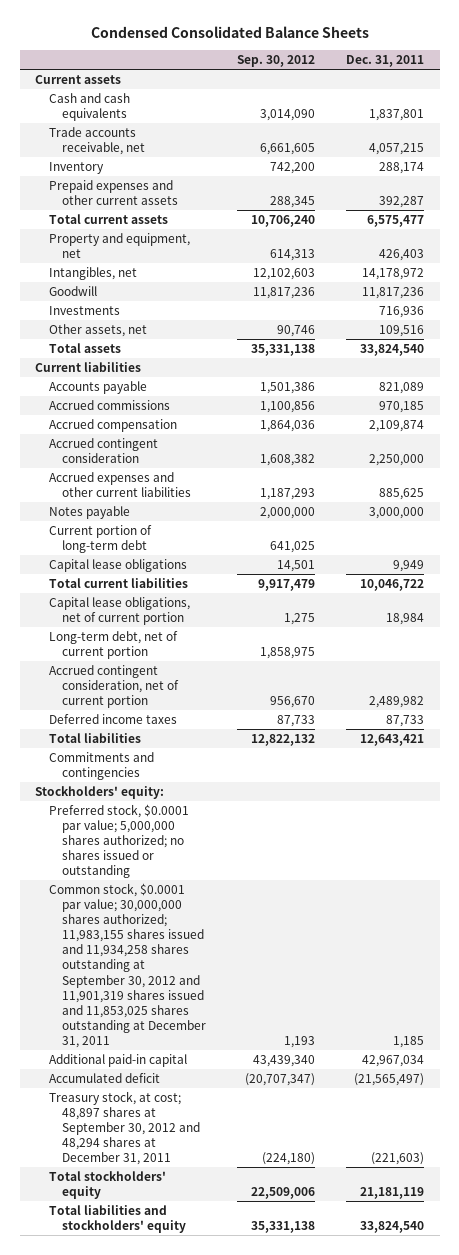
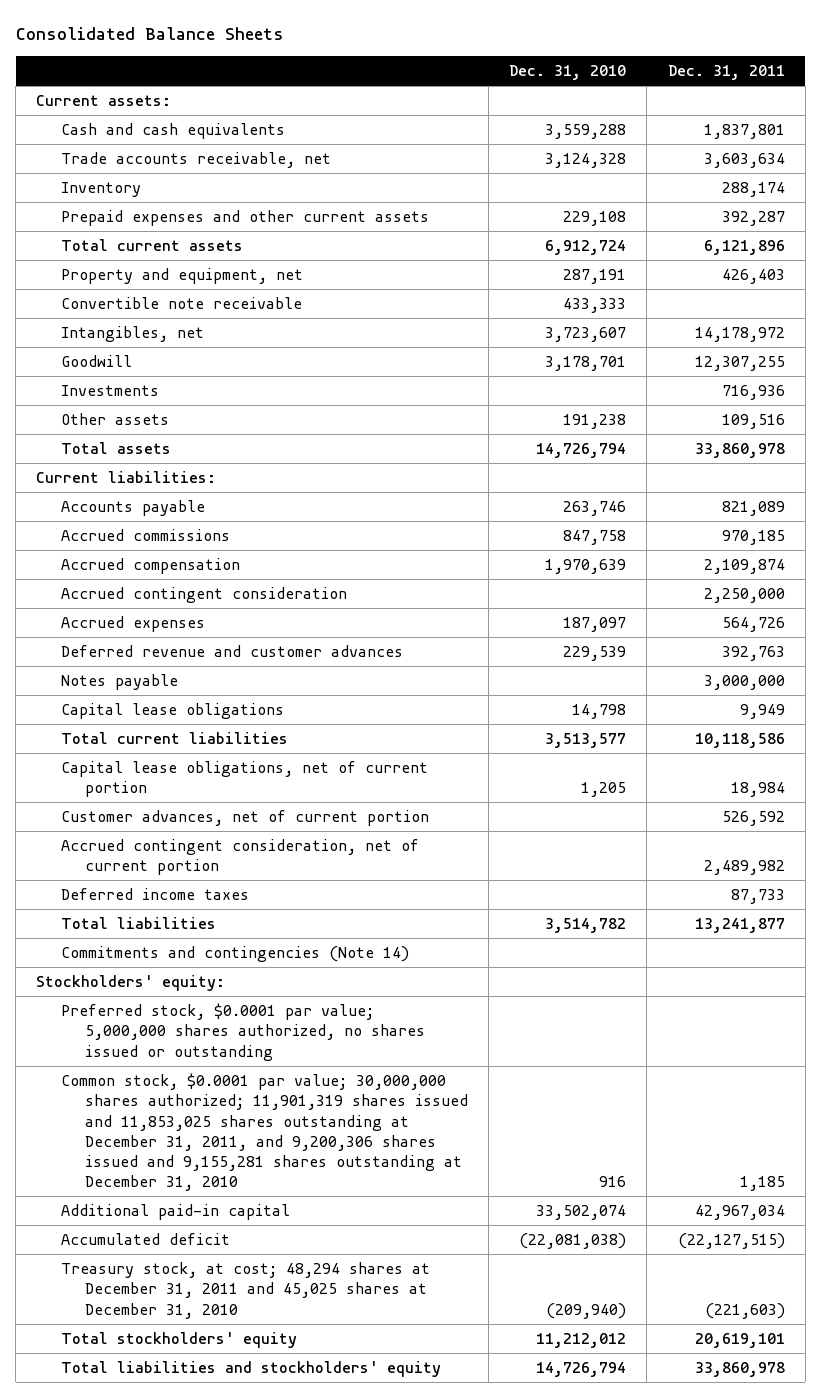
- Condensed Consolidated Balance Sheets
+ Consolidated Balance Sheets
- | Sep. 30, 2012 | Dec. 31, 2011
+ | Dec. 31, 2010 | Dec. 31, 2011
- Current assets
+ Current assets:
- Trade accounts receivable, net | 6,661,605 | 4,057,215
+ Trade accounts receivable, net | 3,124,328 | 3,603,634
- Total current assets | 10,706,240 | 6,575,477
+ Total current assets | 6,912,724 | 6,121,896
+ Convertible note receivable | 433,333 |
- Goodwill | 11,817,236 | 11,817,236
+ Goodwill | 3,178,701 | 12,307,255
- Other assets, net | 90,746 | 109,516
- Total assets | 35,331,138 | 33,824,540
- Current liabilities
+ Other assets | 191,238 | 109,516
+ Total assets | 14,726,794 | 33,860,978
+ Current liabilities:
- Accrued expenses and other current liabilities | 1,187,293 | 885,625
+ Accrued expenses | 187,097 | 564,726
+ Deferred revenue and customer advances | 229,539 | 392,763
- Current portion of long-term debt | 641,025 |
- Total current liabilities | 9,917,479 | 10,046,722
+ Total current liabilities | 3,513,577 | 10,118,586
- Long-term debt, net of current portion | 1,858,975 |
+ Customer advances, net of current portion | | 526,592
- Total liabilities | 12,822,132 | 12,643,421
- Commitments and contingencies
+ Total liabilities | 3,514,782 | 13,241,877
+ Commitments and contingencies (Note 14)
- Preferred stock, $0.0001 par value; 5,000,000 shares authorized; no shares issued or outstanding
- Common stock, $0.0001 par value; 30,000,000 shares authorized; 11,983,155 shares issued and 11,934,258 shares outstanding at September 30, 2012 and 11,901,319 shares issued and 11,853,025 shares outstanding at December 31, 2011 | 1,193 | 1,185
+ Preferred stock, $0.0001 par value; 5,000,000 shares authorized, no shares issued or outstanding
+ Common stock, $0.0001 par value; 30,000,000 shares authorized; 11,901,319 shares issued and 11,853,025 shares outstanding at December 31, 2011, and 9,200,306 shares issued and 9,155,281 shares outstanding at December 31, 2010 | 916 | 1,185
- Accumulated deficit | (20,707,347) | (21,565,497)
- Treasury stock, at cost; 48,897 shares at September 30, 2012 and 48,294 shares at December 31, 2011 | (224,180) | (221,603)
- Total stockholders' equity | 22,509,006 | 21,181,119
- Total liabilities and stockholders' equity | 35,331,138 | 33,824,540
+ Accumulated deficit | (22,081,038) | (22,127,515)
+ Treasury stock, at cost; 48,294 shares at December 31, 2011 and 45,025 shares at December 31, 2010 | (209,940) | (221,603)
+ Total stockholders' equity | 11,212,012 | 20,619,101
+ Total liabilities and stockholders' equity | 14,726,794 | 33,860,978

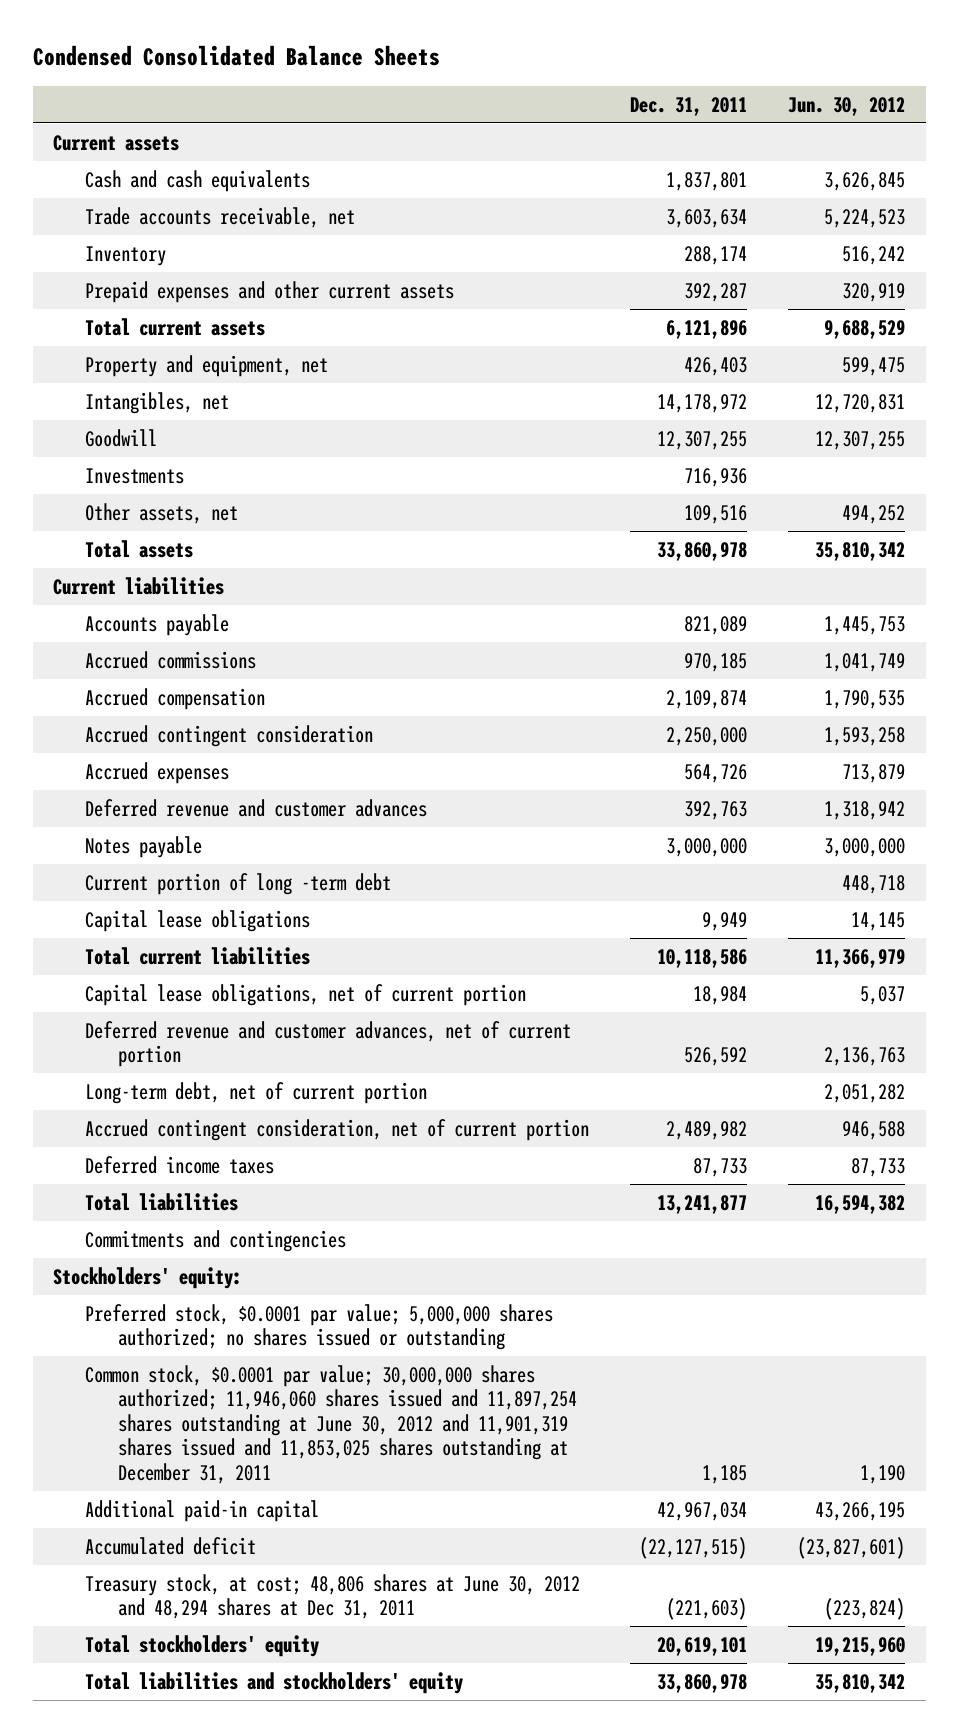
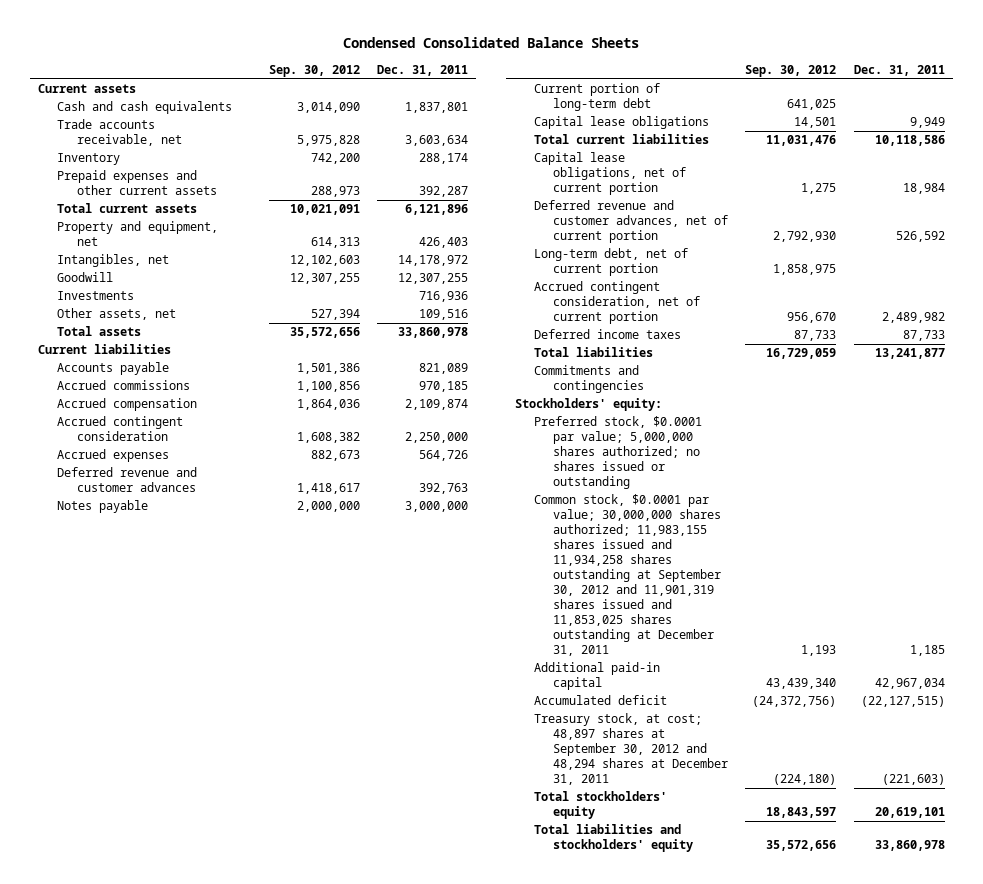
- | Dec. 31, 2011 | Jun. 30, 2012
+ | Sep. 30, 2012 | Dec. 31, 2011
- Current portion of long -term debt | | 448,718
+ Current portion of long-term debt | 641,025 |
- Common stock, $0.0001 par value; 30,000,000 shares authorized; 11,946,060 shares issued and 11,897,254 shares outstanding at June 30, 2012 and 11,901,319 shares issued and 11,853,025 shares outstanding at December 31, 2011 | 1,185 | 1,190
+ Common stock, $0.0001 par value; 30,000,000 shares authorized; 11,983,155 shares issued and 11,934,258 shares outstanding at September 30, 2012 and 11,901,319 shares issued and 11,853,025 shares outstanding at December 31, 2011 | 1,193 | 1,185
- Treasury stock, at cost; 48,806 shares at June 30, 2012 and 48,294 shares at Dec 31, 2011 | (221,603) | (223,824)
+ Treasury stock, at cost; 48,897 shares at September 30, 2012 and 48,294 shares at December 31, 2011 | (224,180) | (221,603)

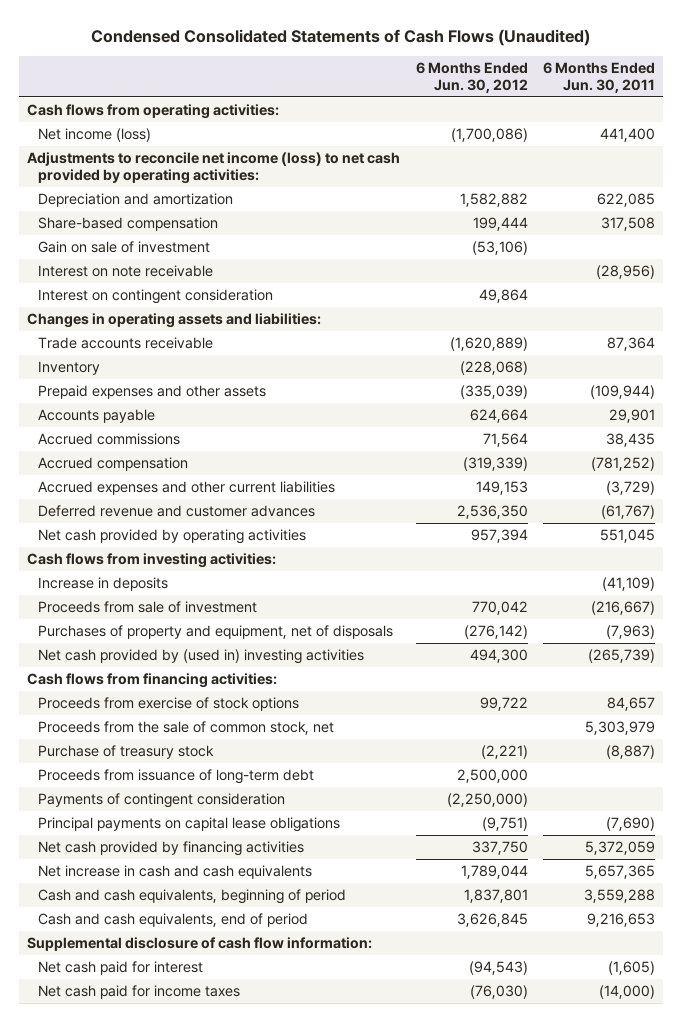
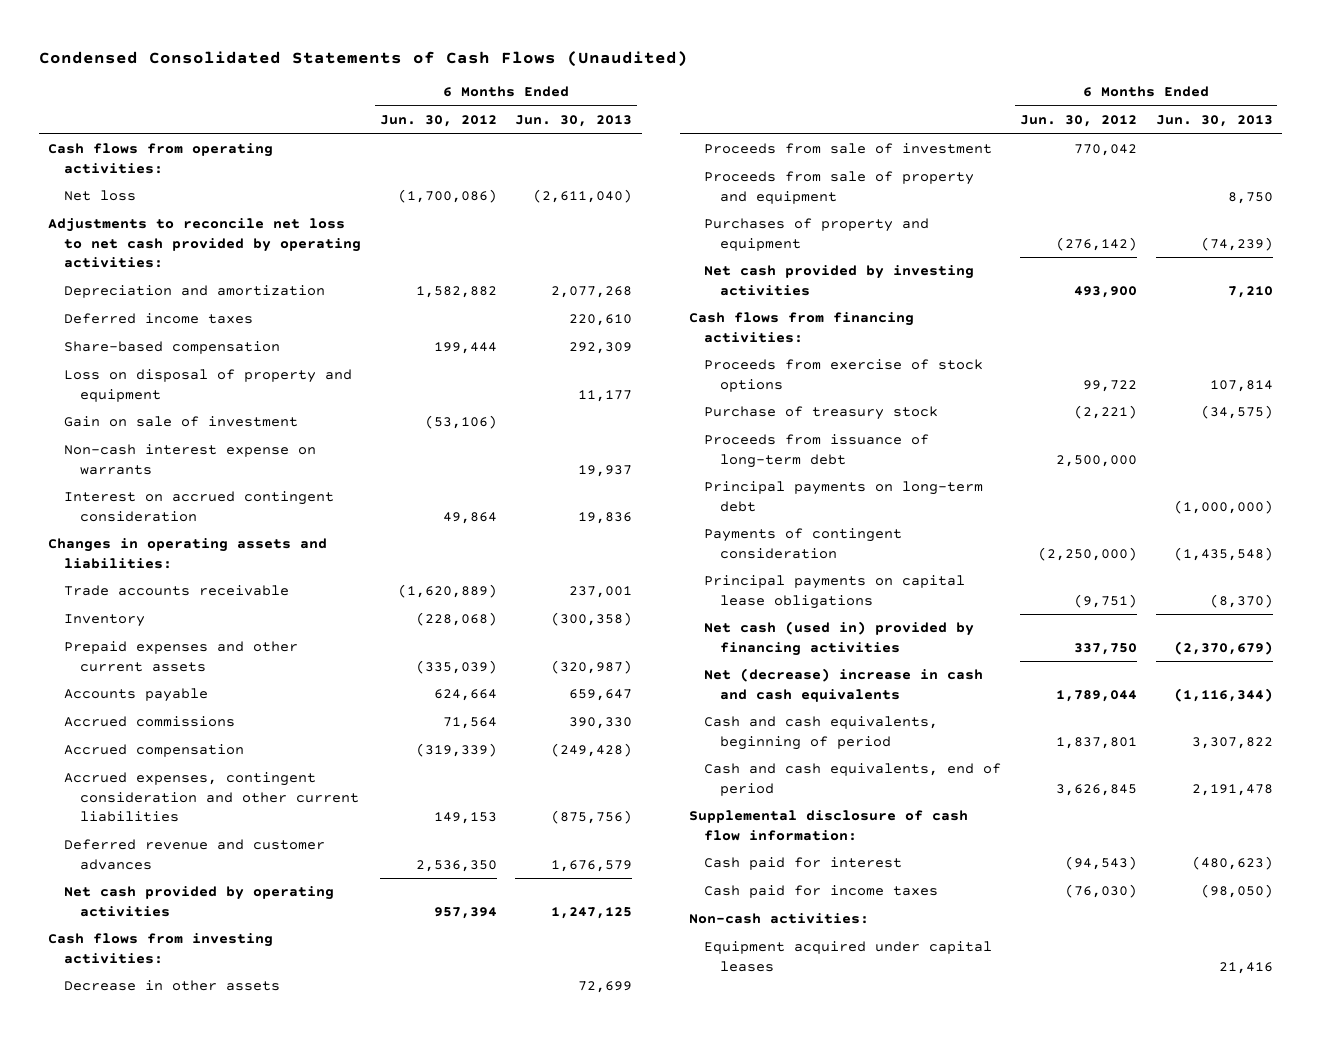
- | 6 Months Ended Jun. 30, 2012 | 6 Months Ended Jun. 30, 2011
+ | 6 Months Ended Jun. 30, 2012 | 6 Months Ended Jun. 30, 2013
- Net income (loss) | (1,700,086) | 441,400
- Adjustments to reconcile net income (loss) to net cash provided by operating activities:
+ Net loss | (1,700,086) | (2,611,040)
+ Adjustments to reconcile net loss to net cash provided by operating activities:
+ Deferred income taxes | | 220,610
+ Loss on disposal of property and equipment | | 11,177
- Interest on note receivable | | (28,956)
- Interest on contingent consideration | 49,864 |
+ Non-cash interest expense on warrants | | 19,937
+ Interest on accrued contingent consideration | 49,864 | 19,836
- Prepaid expenses and other assets | (335,039) | (109,944)
+ Prepaid expenses and other current assets | (335,039) | (320,987)
- Accrued expenses and other current liabilities | 149,153 | (3,729)
+ Accrued expenses, contingent consideration and other current liabilities | 149,153 | (875,756)
- Increase in deposits | | (41,109)
+ Decrease in other assets | | 72,699
- Purchases of property and equipment, net of disposals | (276,142) | (7,963)
- Net cash provided by (used in) investing activities | 494,300 | (265,739)
+ Proceeds from sale of property and equipment | | 8,750
+ Purchases of property and equipment | (276,142) | (74,239)
+ Net cash provided by investing activities | 493,900 | 7,210
- Proceeds from the sale of common stock, net | | 5,303,979
+ Principal payments on long-term debt | | (1,000,000)
- Net cash provided by financing activities | 337,750 | 5,372,059
- Net increase in cash and cash equivalents | 1,789,044 | 5,657,365
+ Net cash (used in) provided by financing activities | 337,750 | (2,370,679)
+ Net (decrease) increase in cash and cash equivalents | 1,789,044 | (1,116,344)
- Net cash paid for interest | (94,543) | (1,605)
- Net cash paid for income taxes | (76,030) | (14,000)
+ Cash paid for interest | (94,543) | (480,623)
+ Cash paid for income taxes | (76,030) | (98,050)
+ Non-cash activities:
+ Equipment acquired under capital leases | | 21,416

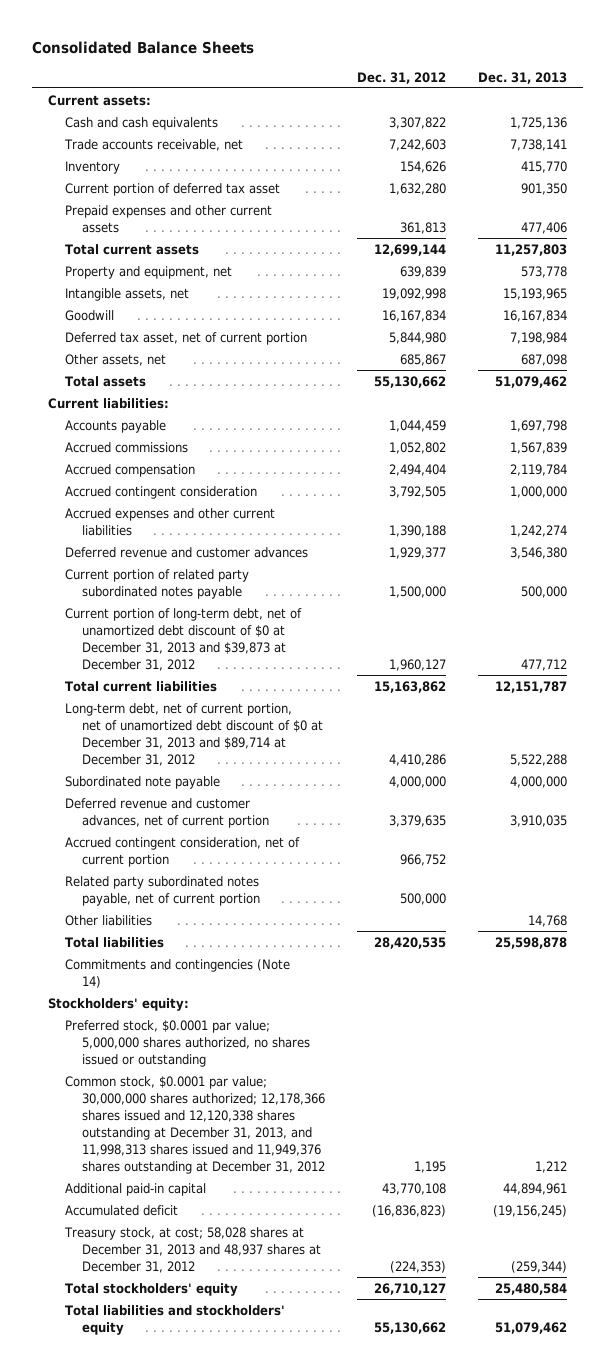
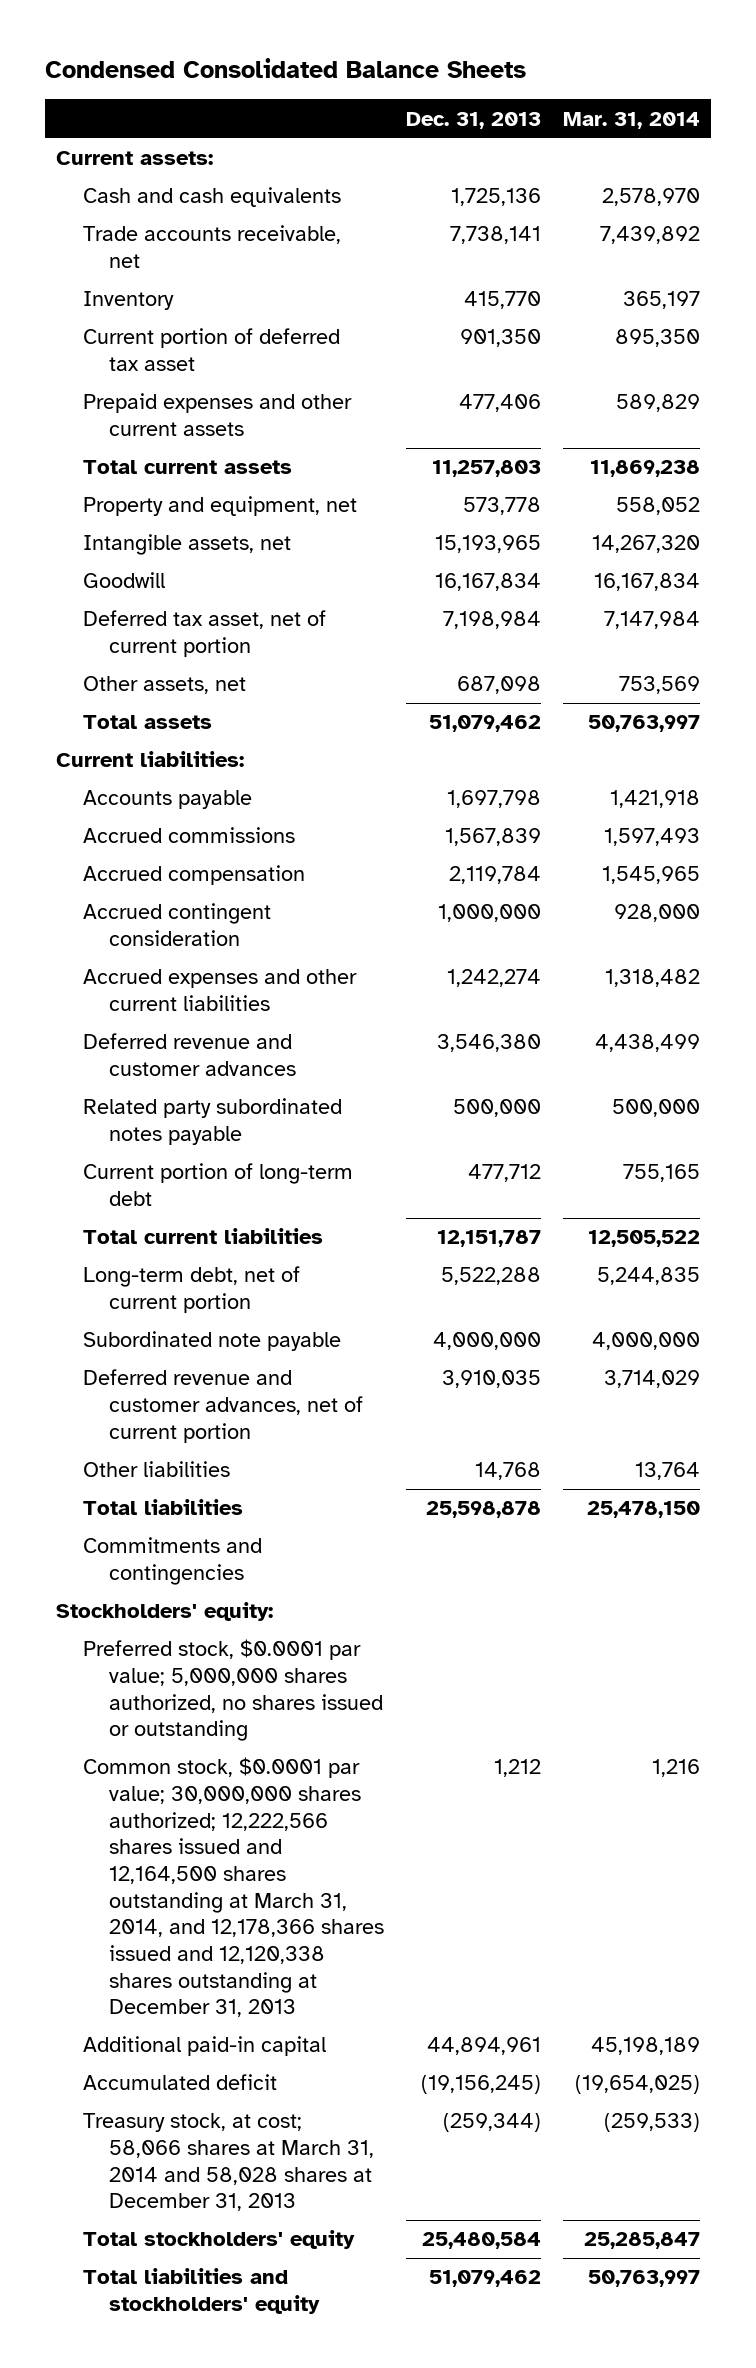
- Consolidated Balance Sheets
+ Condensed Consolidated Balance Sheets
- | Dec. 31, 2012 | Dec. 31, 2013
+ | Dec. 31, 2013 | Mar. 31, 2014
- Current portion of related party subordinated notes payable | 1,500,000 | 500,000
- Current portion of long-term debt, net of unamortized debt discount of $0 at December 31, 2013 and $39,873 at December 31, 2012 | 1,960,127 | 477,712
+ Related party subordinated notes payable | 500,000 | 500,000
+ Current portion of long-term debt | 477,712 | 755,165
- Long-term debt, net of current portion, net of unamortized debt discount of $0 at December 31, 2013 and $89,714 at December 31, 2012 | 4,410,286 | 5,522,288
+ Long-term debt, net of current portion | 5,522,288 | 5,244,835
- Accrued contingent consideration, net of current portion | 966,752 |
- Related party subordinated notes payable, net of current portion | 500,000 |
- Commitments and contingencies (Note 14)
+ Commitments and contingencies
- Common stock, $0.0001 par value; 30,000,000 shares authorized; 12,178,366 shares issued and 12,120,338 shares outstanding at December 31, 2013, and 11,998,313 shares issued and 11,949,376 shares outstanding at December 31, 2012 | 1,195 | 1,212
+ Common stock, $0.0001 par value; 30,000,000 shares authorized; 12,222,566 shares issued and 12,164,500 shares outstanding at March 31, 2014, and 12,178,366 shares issued and 12,120,338 shares outstanding at December 31, 2013 | 1,212 | 1,216
- Treasury stock, at cost; 58,028 shares at December 31, 2013 and 48,937 shares at December 31, 2012 | (224,353) | (259,344)
+ Treasury stock, at cost; 58,066 shares at March 31, 2014 and 58,028 shares at December 31, 2013 | (259,344) | (259,533)

